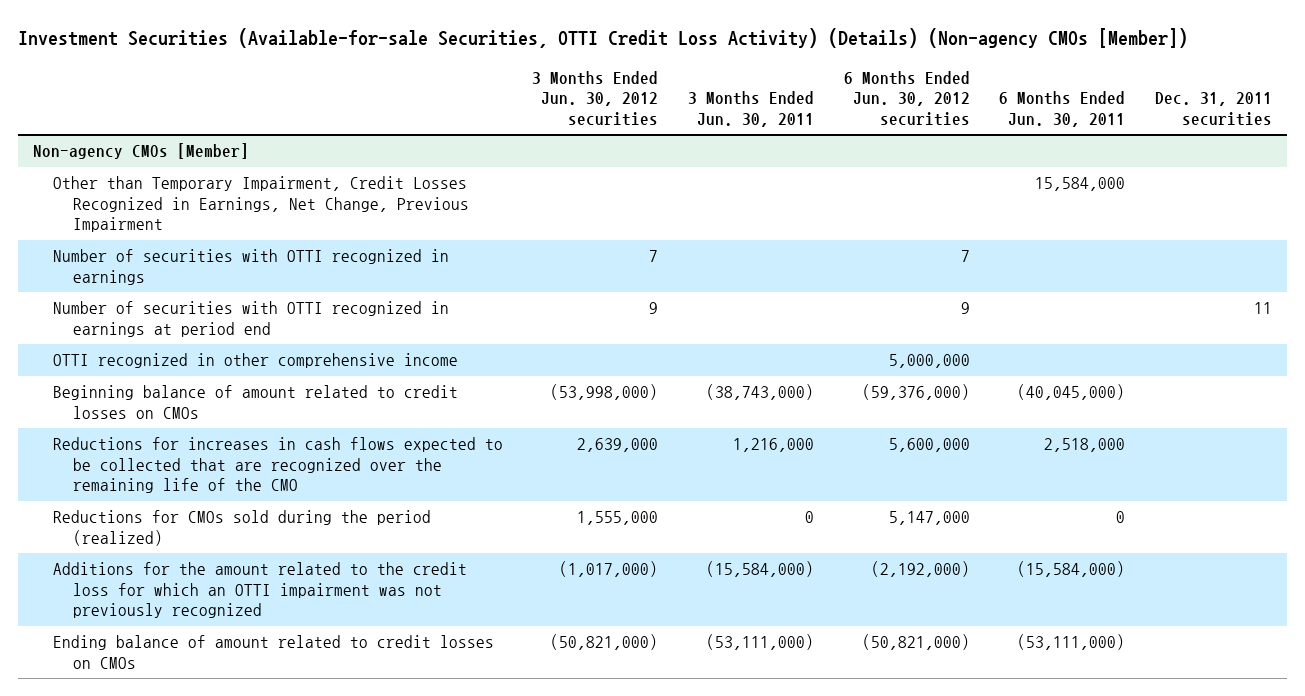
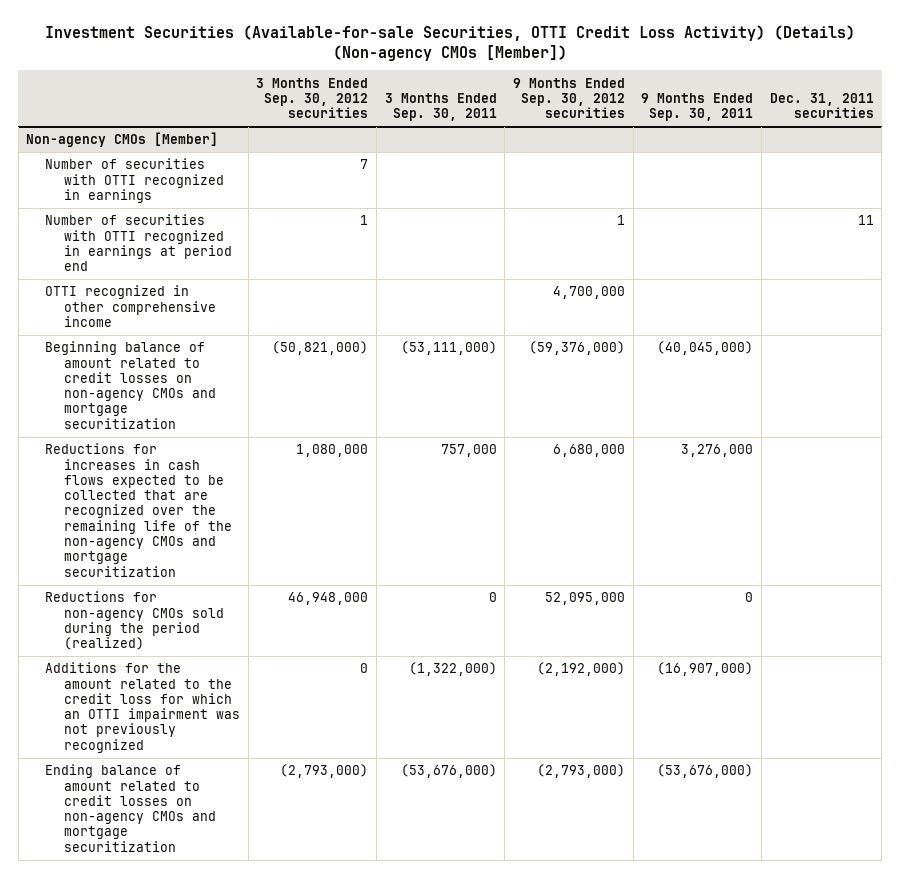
- | 3 Months Ended Jun. 30, 2012 securities | 3 Months Ended Jun. 30, 2011 | 6 Months Ended Jun. 30, 2012 securities | 6 Months Ended Jun. 30, 2011 | Dec. 31, 2011 securities
+ | 3 Months Ended Sep. 30, 2012 securities | 3 Months Ended Sep. 30, 2011 | 9 Months Ended Sep. 30, 2012 securities | 9 Months Ended Sep. 30, 2011 | Dec. 31, 2011 securities
@ Non-agency CMOs [Member]
- Other than Temporary Impairment, Credit Losses Recognized in Earnings, Net Change, Previous Impairment | | | | 15,584,000 |
- Beginning balance of amount related to credit losses on CMOs | (53,998,000) | (38,743,000) | (59,376,000) | (40,045,000) |
- Reductions for increases in cash flows expected to be collected that are recognized over the remaining life of the CMO | 2,639,000 | 1,216,000 | 5,600,000 | 2,518,000 |
- Reductions for CMOs sold during the period (realized) | 1,555,000 | 0 | 5,147,000 | 0 |
+ Beginning balance of amount related to credit losses on non-agency CMOs and mortgage securitization | (50,821,000) | (53,111,000) | (59,376,000) | (40,045,000) |
+ Reductions for increases in cash flows expected to be collected that are recognized over the remaining life of the non-agency CMOs and mortgage securitization | 1,080,000 | 757,000 | 6,680,000 | 3,276,000 |
+ Reductions for non-agency CMOs sold during the period (realized) | 46,948,000 | 0 | 52,095,000 | 0 |
- Ending balance of amount related to credit losses on CMOs | (50,821,000) | (53,111,000) | (50,821,000) | (53,111,000) |
+ Ending balance of amount related to credit losses on non-agency CMOs and mortgage securitization | (2,793,000) | (53,676,000) | (2,793,000) | (53,676,000) |

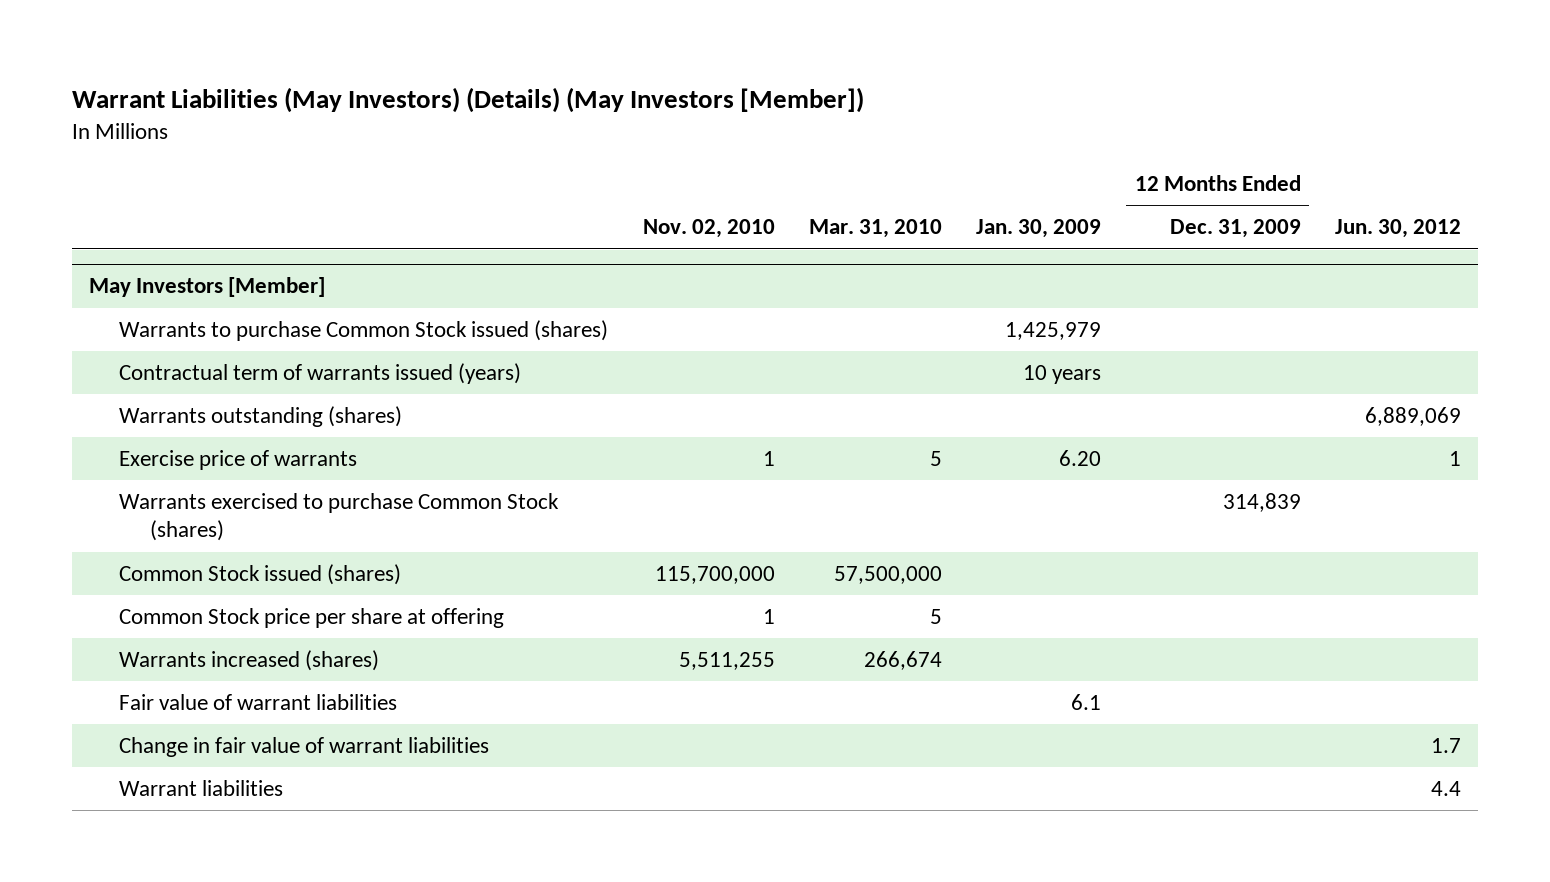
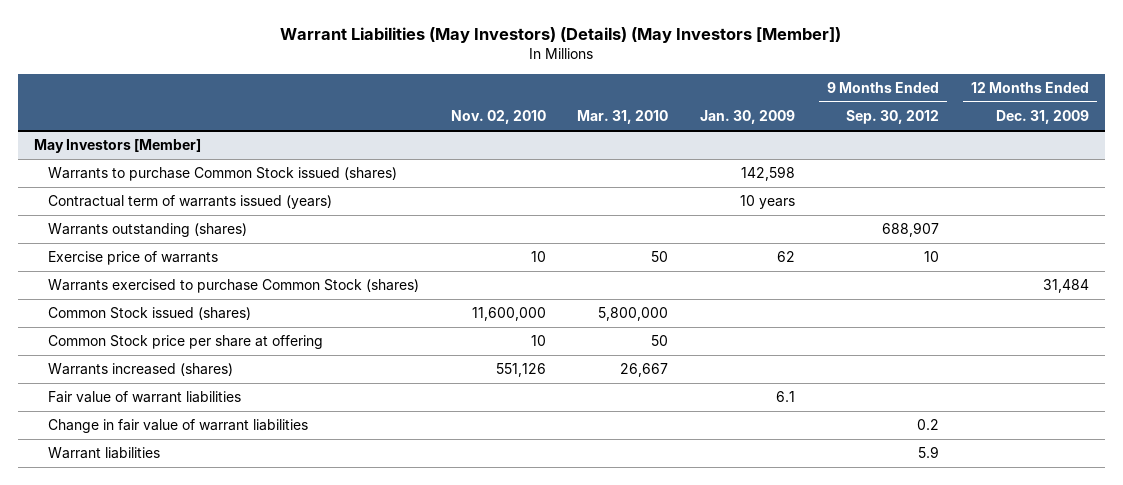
- | Nov. 02, 2010 | Mar. 31, 2010 | Jan. 30, 2009 | 12 Months Ended Dec. 31, 2009 | Jun. 30, 2012
+ | Nov. 02, 2010 | Mar. 31, 2010 | Jan. 30, 2009 | 9 Months Ended Sep. 30, 2012 | 12 Months Ended Dec. 31, 2009
@ May Investors [Member]
- Warrants to purchase Common Stock issued (shares) | | | 1,425,979 | |
+ Warrants to purchase Common Stock issued (shares) | | | 142,598 | |
- Exercise price of warrants | 1 | 5 | 6.20 | | 1
- Warrants exercised to purchase Common Stock (shares) | | | | 314,839 |
- Common Stock issued (shares) | 115,700,000 | 57,500,000 | | |
- Common Stock price per share at offering | 1 | 5 | | |
- Warrants increased (shares) | 5,511,255 | 266,674 | | |
+ Exercise price of warrants | 10 | 50 | 62 | 10 |
+ Warrants exercised to purchase Common Stock (shares) | | | | | 31,484
+ Common Stock issued (shares) | 11,600,000 | 5,800,000 | | |
+ Common Stock price per share at offering | 10 | 50 | | |
+ Warrants increased (shares) | 551,126 | 26,667 | | |

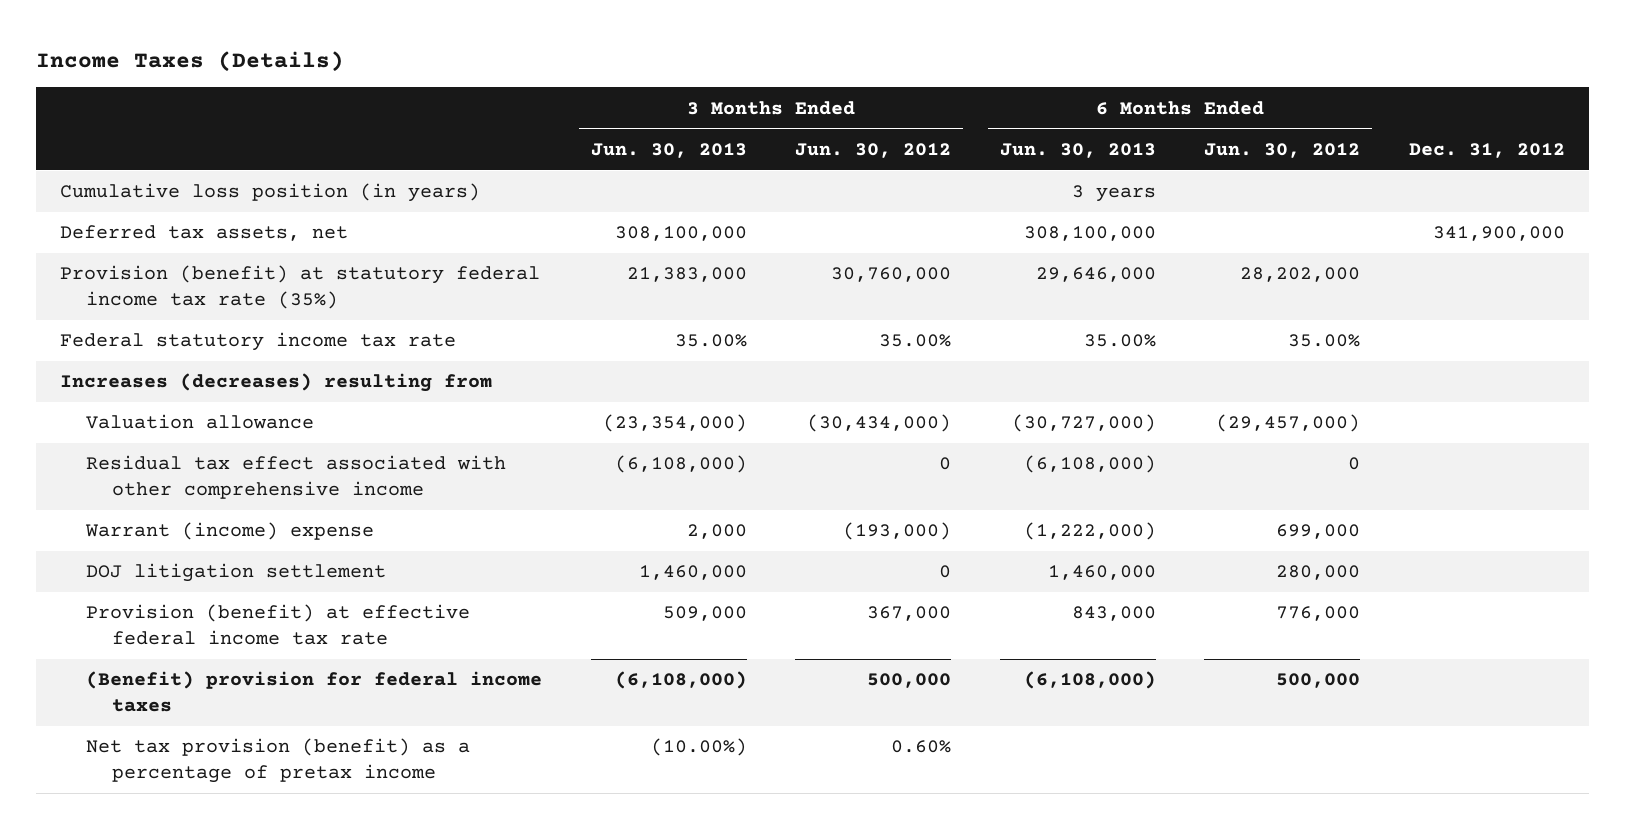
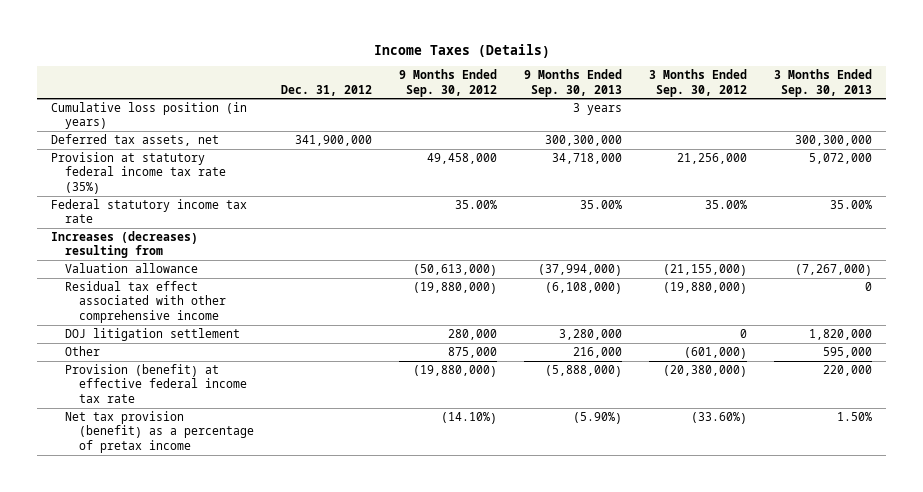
- | 3 Months Ended Jun. 30, 2013 | 3 Months Ended Jun. 30, 2012 | 6 Months Ended Jun. 30, 2013 | 6 Months Ended Jun. 30, 2012 | Dec. 31, 2012
+ | Dec. 31, 2012 | 9 Months Ended Sep. 30, 2012 | 9 Months Ended Sep. 30, 2013 | 3 Months Ended Sep. 30, 2012 | 3 Months Ended Sep. 30, 2013
- Provision (benefit) at statutory federal income tax rate (35%) | 21,383,000 | 30,760,000 | 29,646,000 | 28,202,000 |
+ Provision at statutory federal income tax rate (35%) | | 49,458,000 | 34,718,000 | 21,256,000 | 5,072,000
- Warrant (income) expense | 2,000 | (193,000) | (1,222,000) | 699,000 |
+ Other | | 875,000 | 216,000 | (601,000) | 595,000
- (Benefit) provision for federal income taxes | (6,108,000) | 500,000 | (6,108,000) | 500,000 |

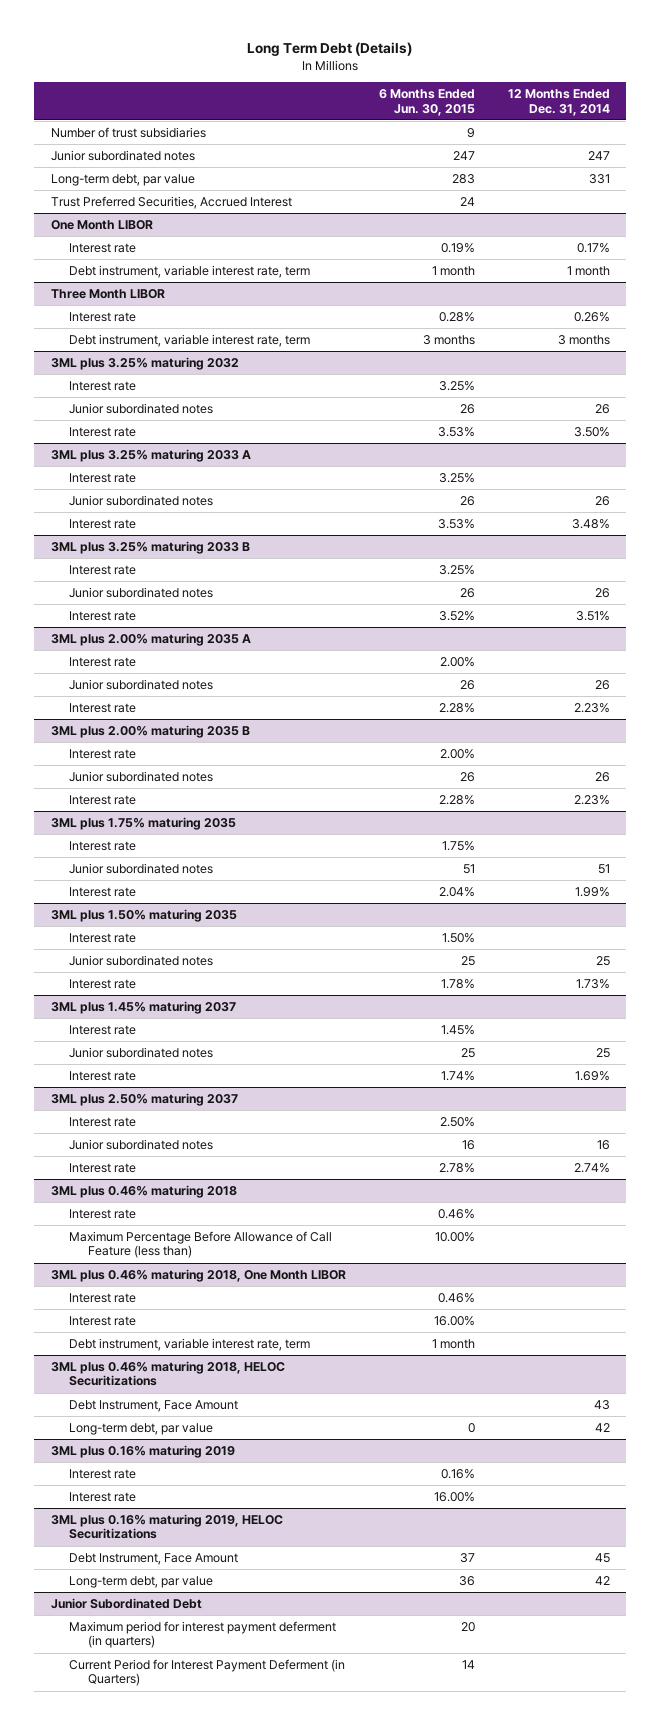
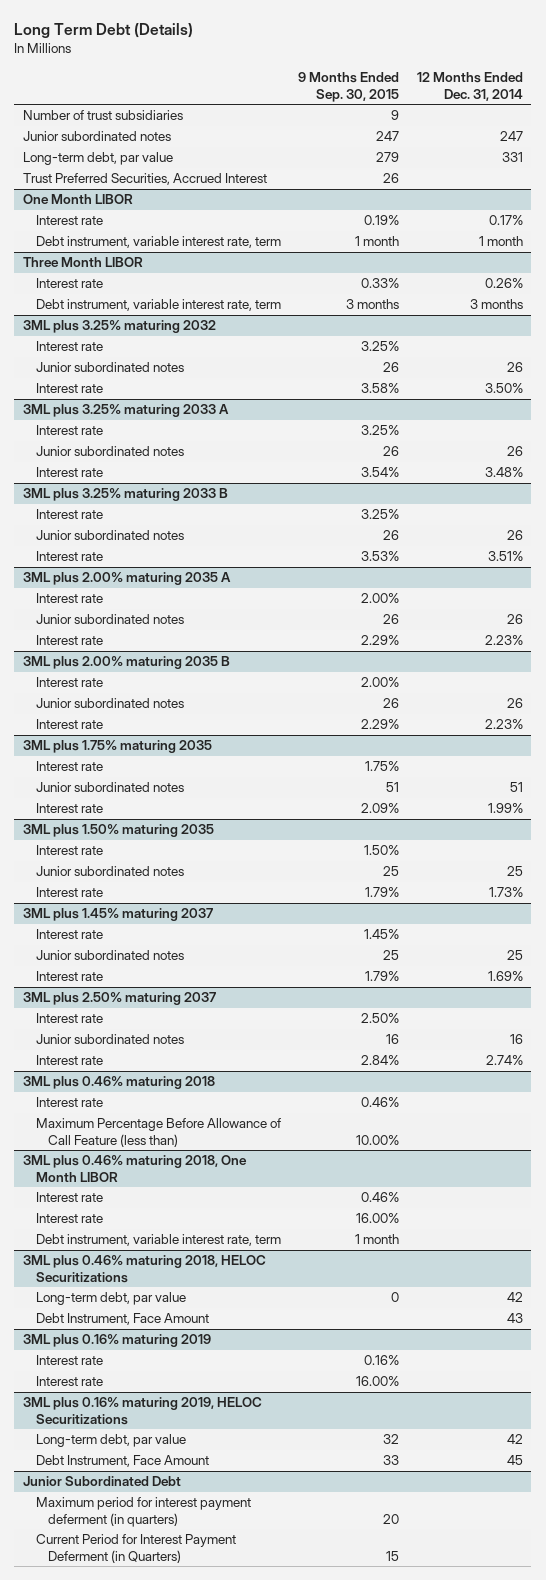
- | 6 Months Ended Jun. 30, 2015 | 12 Months Ended Dec. 31, 2014
+ | 9 Months Ended Sep. 30, 2015 | 12 Months Ended Dec. 31, 2014
@ 3ML plus 0.46% maturing 2018, HELOC Securitizations
moved down: Debt Instrument, Face Amount | | 43
@ 3ML plus 0.16% maturing 2019, HELOC Securitizations
moved down: Debt Instrument, Face Amount | 33 | 45

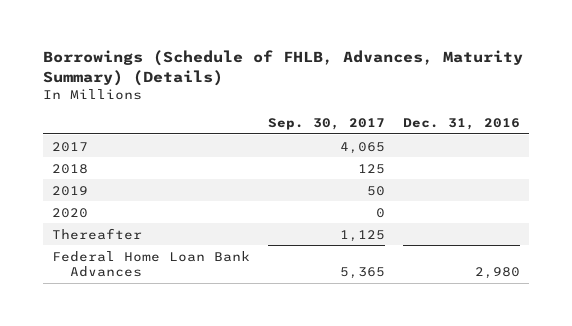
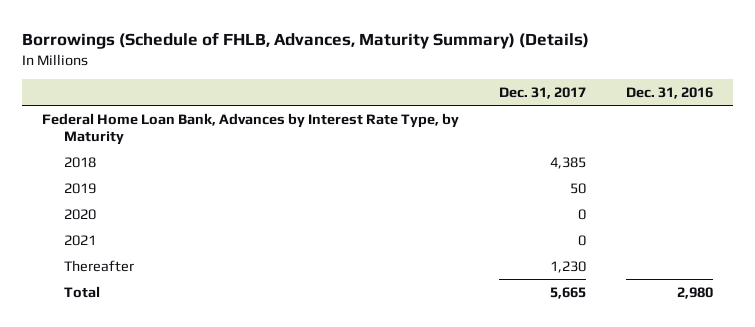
- | Sep. 30, 2017 | Dec. 31, 2016
+ | Dec. 31, 2017 | Dec. 31, 2016
- 2017 | 4,065 |
+ Federal Home Loan Bank, Advances by Interest Rate Type, by Maturity
+ 2021 | 0 |
- Federal Home Loan Bank Advances | 5,365 | 2,980
+ Total | 5,665 | 2,980

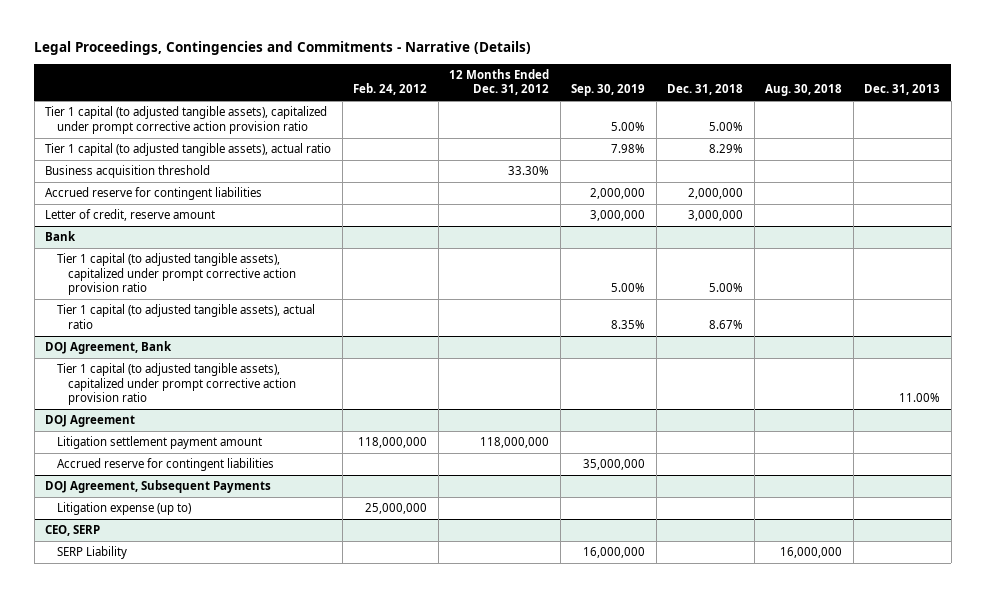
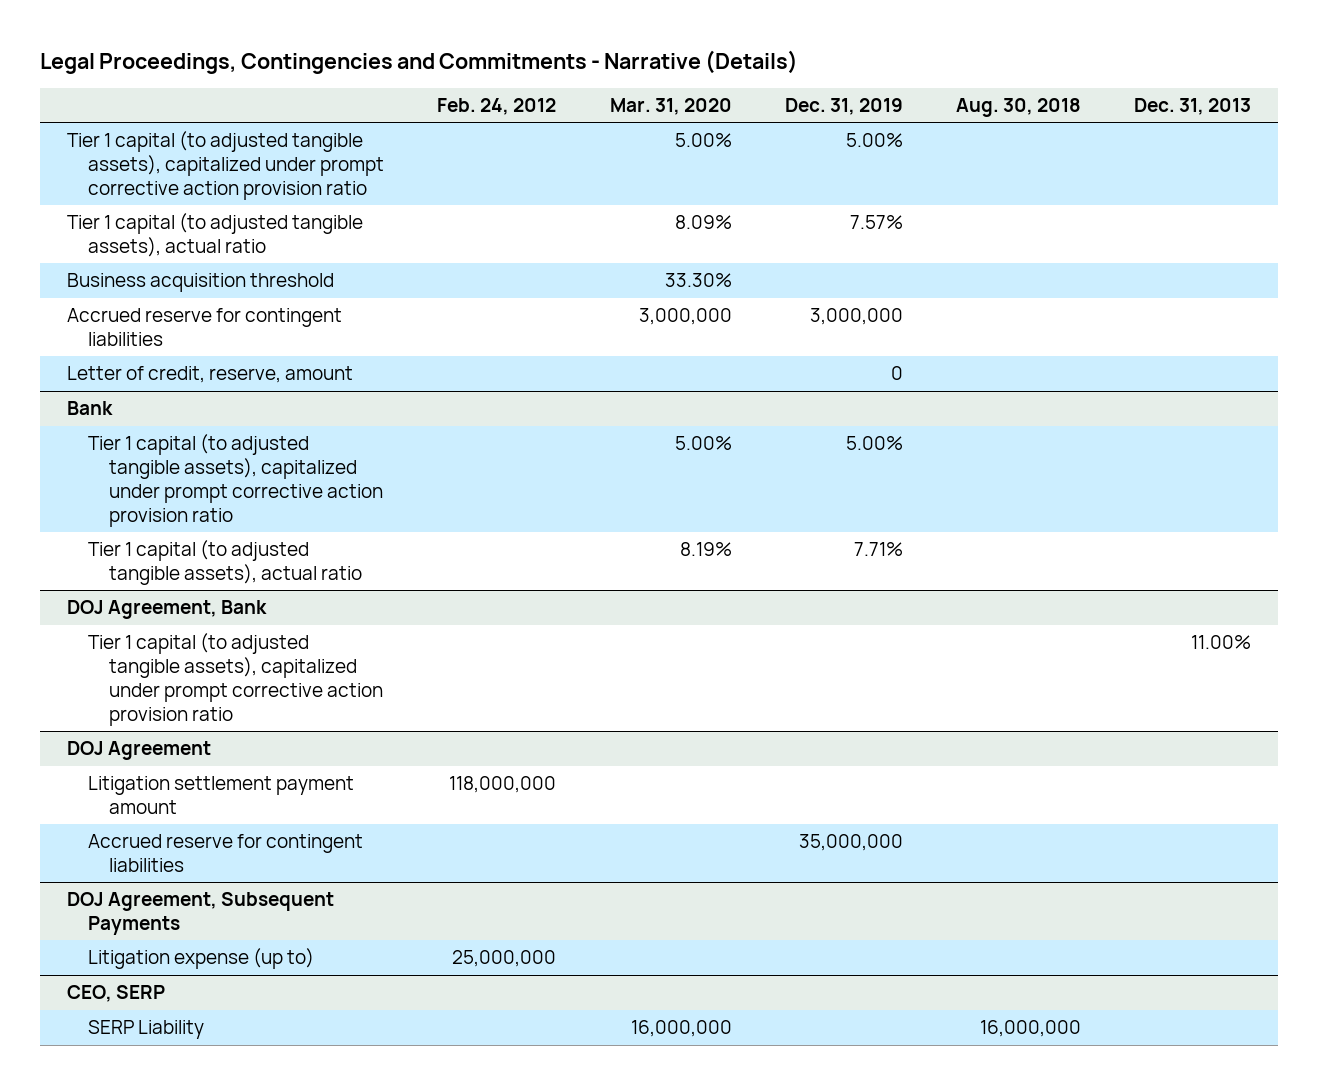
- | Feb. 24, 2012 | 12 Months Ended Dec. 31, 2012 | Sep. 30, 2019 | Dec. 31, 2018 | Aug. 30, 2018 | Dec. 31, 2013
+ | Feb. 24, 2012 | Mar. 31, 2020 | Dec. 31, 2019 | Aug. 30, 2018 | Dec. 31, 2013
- Letter of credit, reserve amount | | | 3,000,000 | 3,000,000 | |
+ Letter of credit, reserve, amount | | | 0 | |

